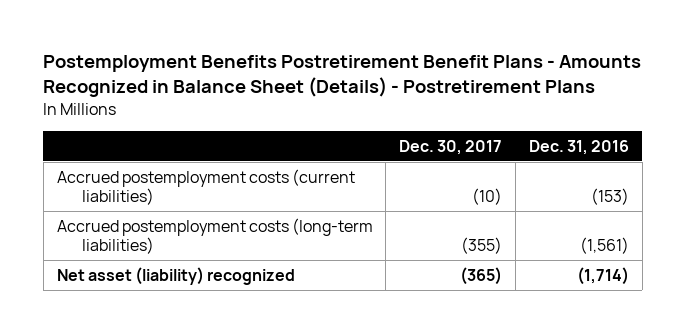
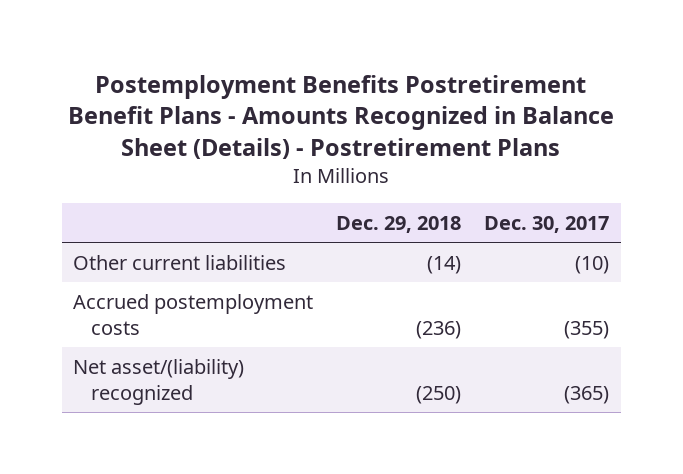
- | Dec. 30, 2017 | Dec. 31, 2016
+ | Dec. 29, 2018 | Dec. 30, 2017
- Accrued postemployment costs (current liabilities) | (10) | (153)
- Accrued postemployment costs (long-term liabilities) | (355) | (1,561)
- Net asset (liability) recognized | (365) | (1,714)
+ Other current liabilities | (14) | (10)
+ Accrued postemployment costs | (236) | (355)
+ Net asset/(liability) recognized | (250) | (365)

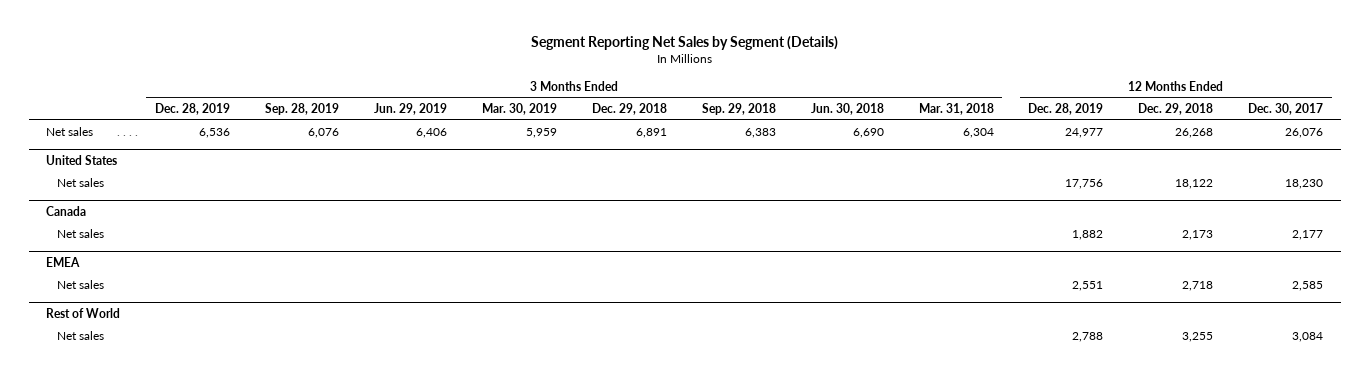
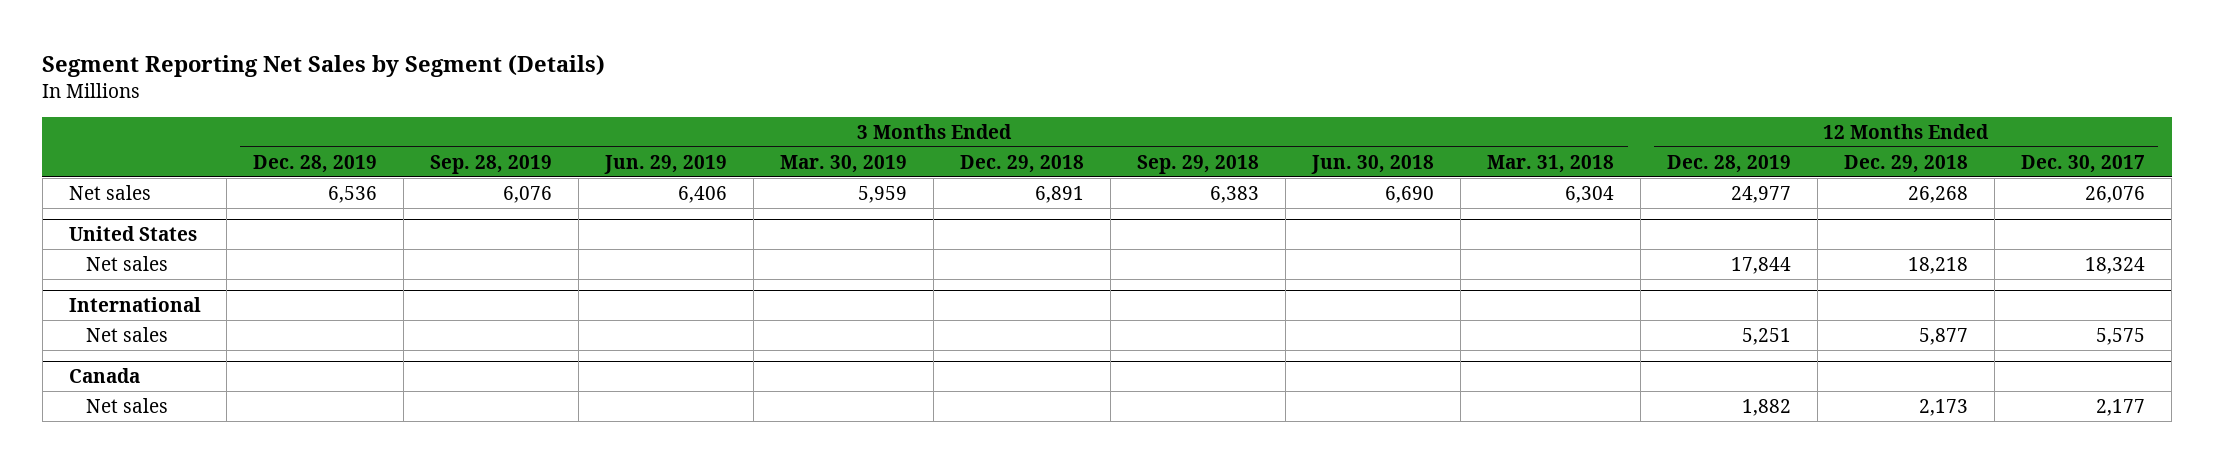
@ United States
- Net sales | | | | | | | | | 17,756 | 18,122 | 18,230
+ Net sales | | | | | | | | | 17,844 | 18,218 | 18,324
+ International
+ Net sales | | | | | | | | | 5,251 | 5,877 | 5,575
- EMEA
- Net sales | | | | | | | | | 2,551 | 2,718 | 2,585
- Rest of World
- Net sales | | | | | | | | | 2,788 | 3,255 | 3,084

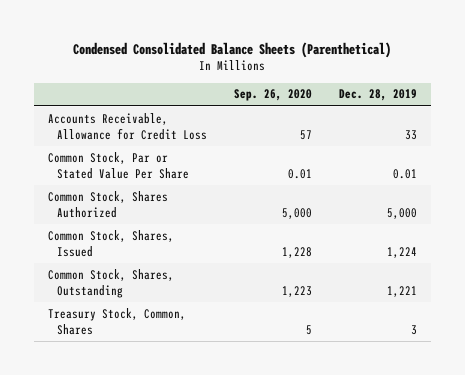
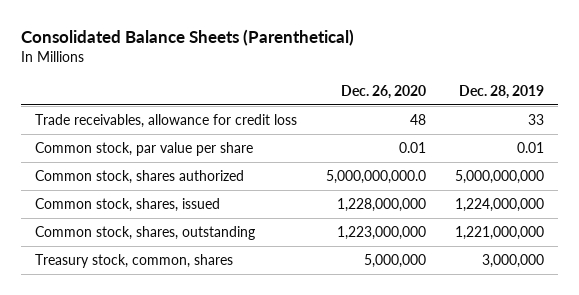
- Condensed Consolidated Balance Sheets (Parenthetical)
+ Consolidated Balance Sheets (Parenthetical)
- | Sep. 26, 2020 | Dec. 28, 2019
+ | Dec. 26, 2020 | Dec. 28, 2019
- Accounts Receivable, Allowance for Credit Loss | 57 | 33
- Common Stock, Par or Stated Value Per Share | 0.01 | 0.01
- Common Stock, Shares Authorized | 5,000 | 5,000
- Common Stock, Shares, Issued | 1,228 | 1,224
- Common Stock, Shares, Outstanding | 1,223 | 1,221
- Treasury Stock, Common, Shares | 5 | 3
+ Trade receivables, allowance for credit loss | 48 | 33
+ Common stock, par value per share | 0.01 | 0.01
+ Common stock, shares authorized | 5,000,000,000.0 | 5,000,000,000
+ Common stock, shares, issued | 1,228,000,000 | 1,224,000,000
+ Common stock, shares, outstanding | 1,223,000,000 | 1,221,000,000
+ Treasury stock, common, shares | 5,000,000 | 3,000,000

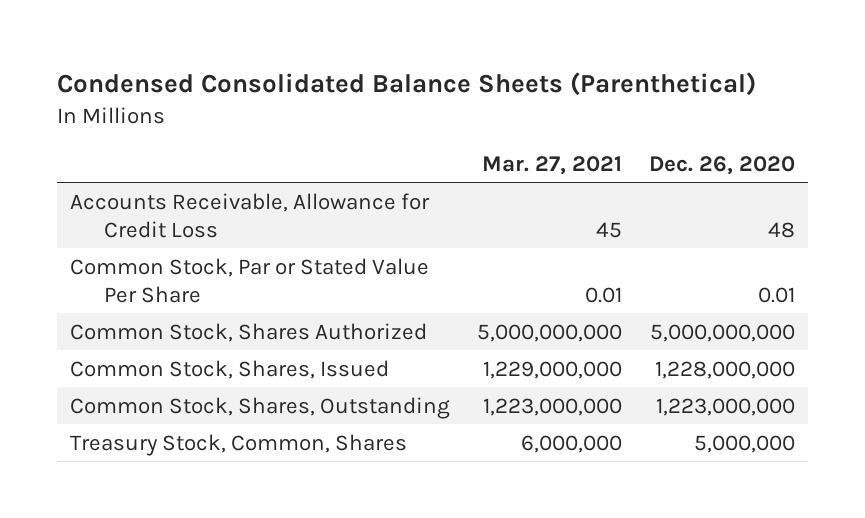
- Consolidated Balance Sheets (Parenthetical)
+ Condensed Consolidated Balance Sheets (Parenthetical)
- | Dec. 26, 2020 | Dec. 28, 2019
+ | Mar. 27, 2021 | Dec. 26, 2020
- Trade receivables, allowance for credit loss | 48 | 33
- Common stock, par value per share | 0.01 | 0.01
- Common stock, shares authorized | 5,000,000,000.0 | 5,000,000,000
- Common stock, shares, issued | 1,228,000,000 | 1,224,000,000
- Common stock, shares, outstanding | 1,223,000,000 | 1,221,000,000
- Treasury stock, common, shares | 5,000,000 | 3,000,000
+ Accounts Receivable, Allowance for Credit Loss | 45 | 48
+ Common Stock, Par or Stated Value Per Share | 0.01 | 0.01
+ Common Stock, Shares Authorized | 5,000,000,000 | 5,000,000,000
+ Common Stock, Shares, Issued | 1,229,000,000 | 1,228,000,000
+ Common Stock, Shares, Outstanding | 1,223,000,000 | 1,223,000,000
+ Treasury Stock, Common, Shares | 6,000,000 | 5,000,000

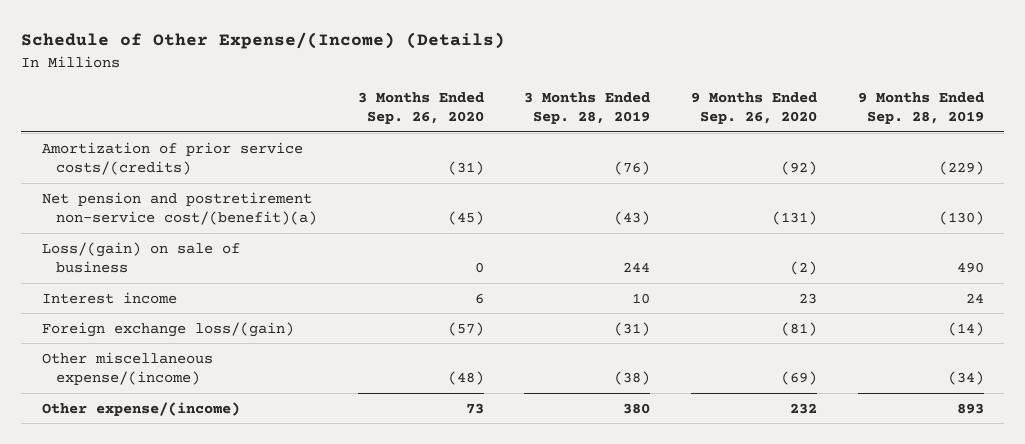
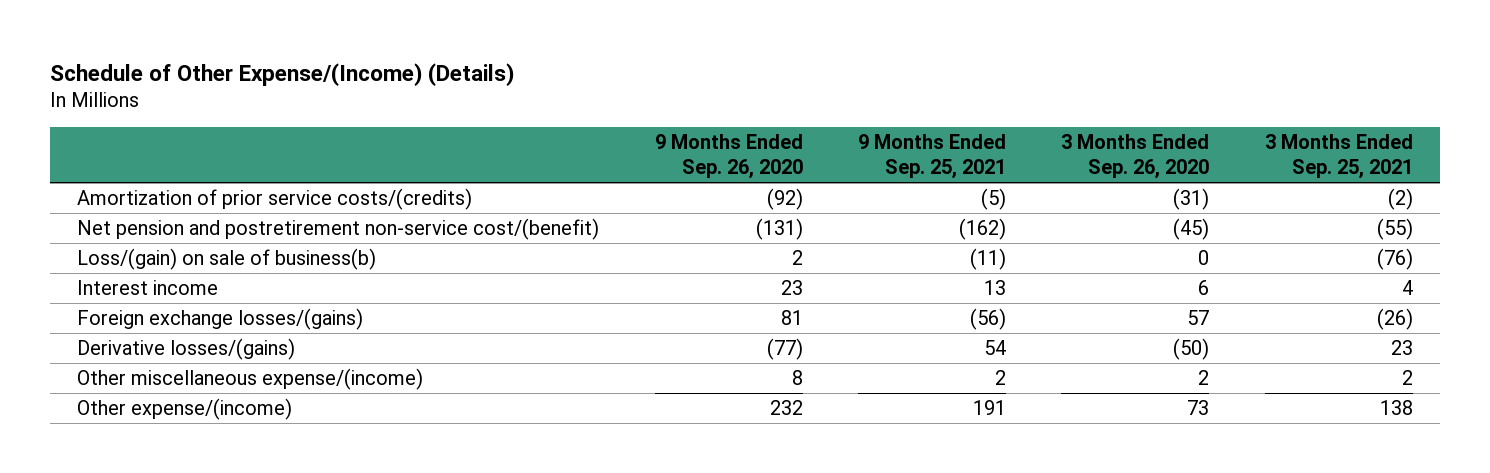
- | 3 Months Ended Sep. 26, 2020 | 3 Months Ended Sep. 28, 2019 | 9 Months Ended Sep. 26, 2020 | 9 Months Ended Sep. 28, 2019
+ | 9 Months Ended Sep. 26, 2020 | 9 Months Ended Sep. 25, 2021 | 3 Months Ended Sep. 26, 2020 | 3 Months Ended Sep. 25, 2021
- Net pension and postretirement non-service cost/(benefit)(a) | (45) | (43) | (131) | (130)
- Loss/(gain) on sale of business | 0 | 244 | (2) | 490
+ Net pension and postretirement non-service cost/(benefit) | (131) | (162) | (45) | (55)
+ Loss/(gain) on sale of business(b) | 2 | (11) | 0 | (76)
- Foreign exchange loss/(gain) | (57) | (31) | (81) | (14)
- Other miscellaneous expense/(income) | (48) | (38) | (69) | (34)
+ Foreign exchange losses/(gains) | 81 | (56) | 57 | (26)
+ Derivative losses/(gains) | (77) | 54 | (50) | 23
+ Other miscellaneous expense/(income) | 8 | 2 | 2 | 2

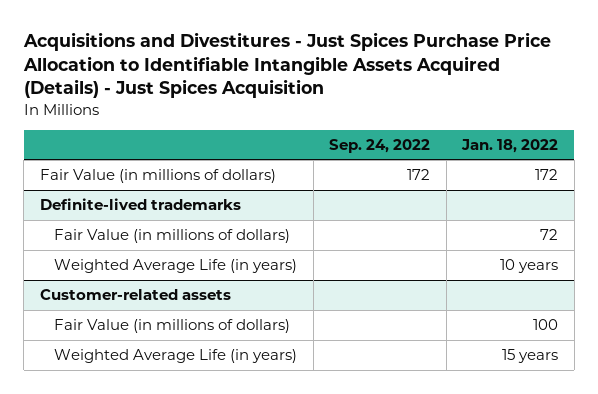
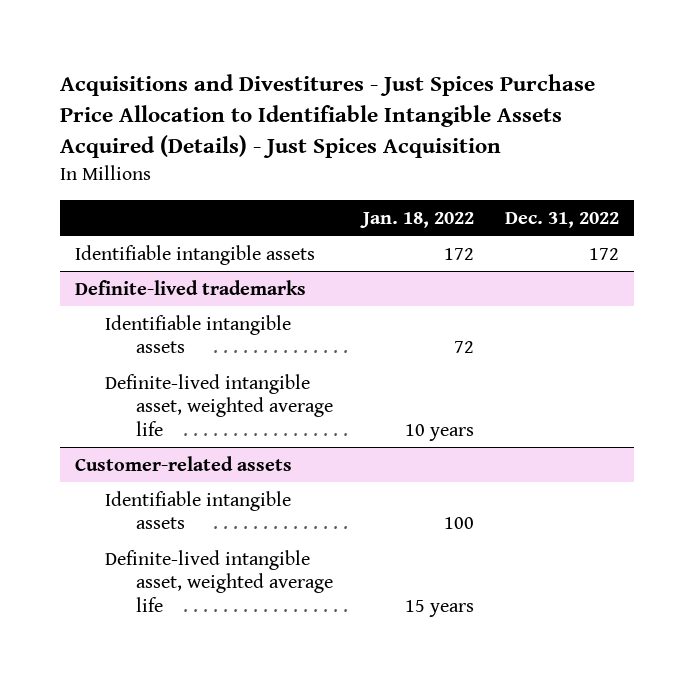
- | Sep. 24, 2022 | Jan. 18, 2022
+ | Jan. 18, 2022 | Dec. 31, 2022
- Fair Value (in millions of dollars) | 172 | 172
+ Identifiable intangible assets | 172 | 172
@ Definite-lived trademarks
- Fair Value (in millions of dollars) | | 72
- Weighted Average Life (in years) | | 10 years
+ Identifiable intangible assets | 72 |
+ Definite-lived intangible asset, weighted average life | 10 years |
@ Customer-related assets
- Fair Value (in millions of dollars) | | 100
- Weighted Average Life (in years) | | 15 years
+ Identifiable intangible assets | 100 |
+ Definite-lived intangible asset, weighted average life | 15 years |

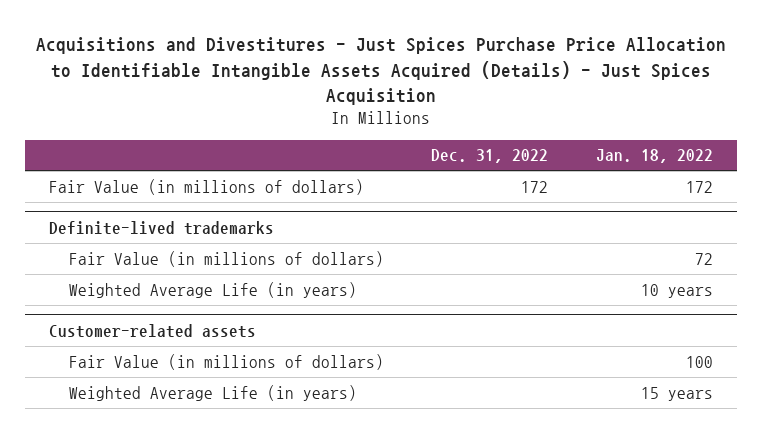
- | Jan. 18, 2022 | Dec. 31, 2022
+ | Dec. 31, 2022 | Jan. 18, 2022
- Identifiable intangible assets | 172 | 172
+ Fair Value (in millions of dollars) | 172 | 172
@ Definite-lived trademarks
- Identifiable intangible assets | 72 |
- Definite-lived intangible asset, weighted average life | 10 years |
+ Fair Value (in millions of dollars) | | 72
+ Weighted Average Life (in years) | | 10 years
@ Customer-related assets
- Identifiable intangible assets | 100 |
- Definite-lived intangible asset, weighted average life | 15 years |
+ Fair Value (in millions of dollars) | | 100
+ Weighted Average Life (in years) | | 15 years

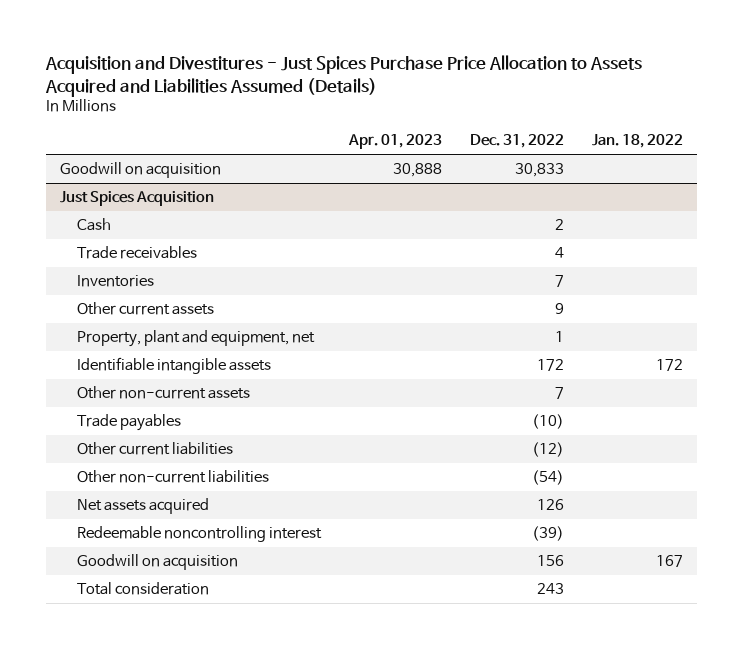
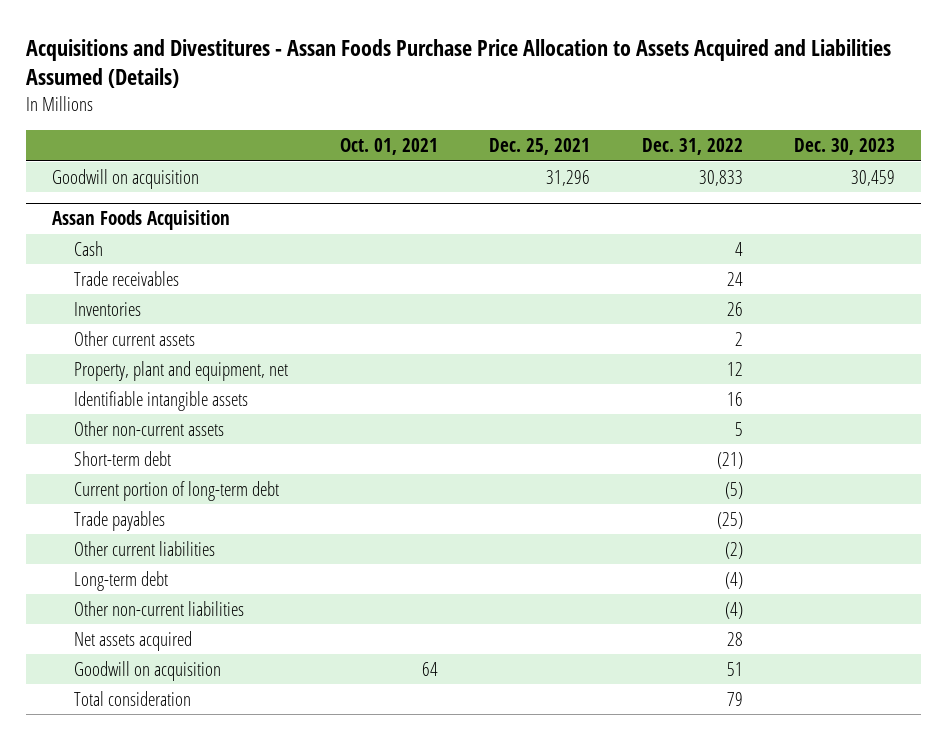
- Acquisition and Divestitures - Just Spices Purchase Price Allocation to Assets Acquired and Liabilities Assumed (Details)
+ Acquisitions and Divestitures - Assan Foods Purchase Price Allocation to Assets Acquired and Liabilities Assumed (Details)
- | Apr. 01, 2023 | Dec. 31, 2022 | Jan. 18, 2022
+ | Oct. 01, 2021 | Dec. 25, 2021 | Dec. 31, 2022 | Dec. 30, 2023
- Just Spices Acquisition
- Cash | | 2 |
- Trade receivables | | 4 |
- Inventories | | 7 |
- Other current assets | | 9 |
- Property, plant and equipment, net | | 1 |
- Identifiable intangible assets | | 172 | 172
- Other non-current assets | | 7 |
- Trade payables | | (10) |
- Other current liabilities | | (12) |
- Other non-current liabilities | | (54) |
- Net assets acquired | | 126 |
- Redeemable noncontrolling interest | | (39) |
- Goodwill on acquisition | | 156 | 167
- Total consideration | | 243 |
+ Assan Foods Acquisition
+ Cash | | | 4 |
+ Trade receivables | | | 24 |
+ Inventories | | | 26 |
+ Other current assets | | | 2 |
+ Property, plant and equipment, net | | | 12 |
+ Identifiable intangible assets | | | 16 |
+ Other non-current assets | | | 5 |
+ Short-term debt | | | (21) |
+ Current portion of long-term debt | | | (5) |
+ Trade payables | | | (25) |
+ Other current liabilities | | | (2) |
+ Long-term debt | | | (4) |
+ Other non-current liabilities | | | (4) |
+ Net assets acquired | | | 28 |
+ Goodwill on acquisition | 64 | | 51 |
+ Total consideration | | | 79 |

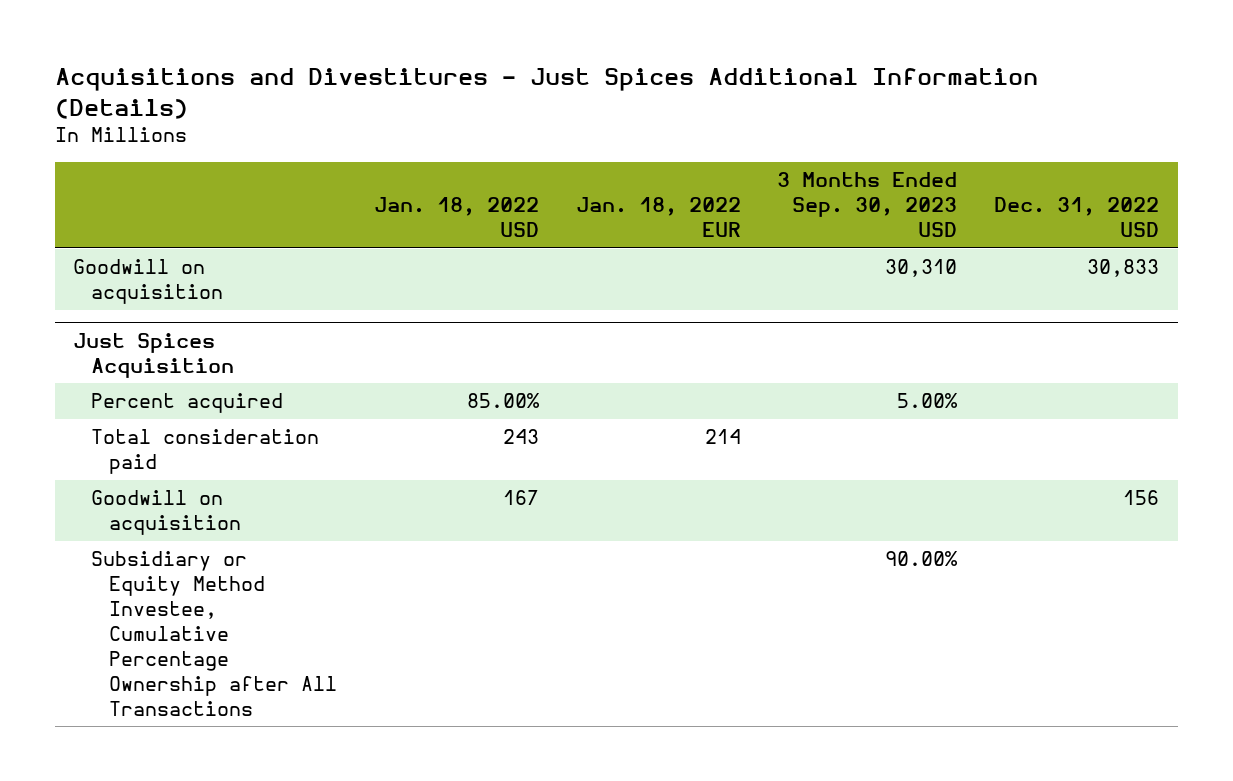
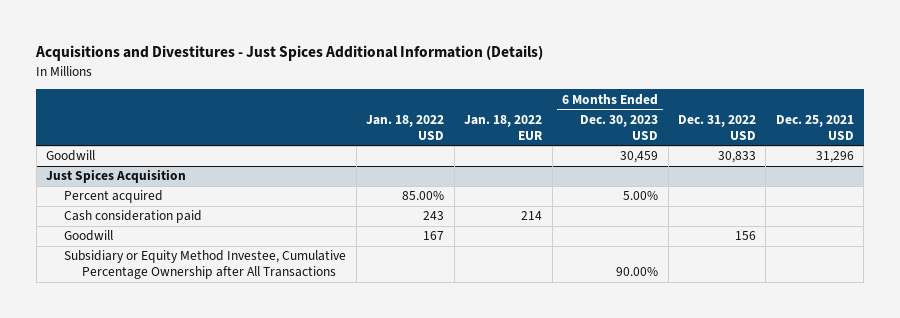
- | Jan. 18, 2022 USD | Jan. 18, 2022 EUR | 3 Months Ended Sep. 30, 2023 USD | Dec. 31, 2022 USD
+ | Jan. 18, 2022 USD | Jan. 18, 2022 EUR | 6 Months Ended Dec. 30, 2023 USD | Dec. 31, 2022 USD | Dec. 25, 2021 USD
- Goodwill on acquisition | | | 30,310 | 30,833
+ Goodwill | | | 30,459 | 30,833 | 31,296
@ Just Spices Acquisition
- Total consideration paid | 243 | 214 | |
- Goodwill on acquisition | 167 | | | 156
+ Cash consideration paid | 243 | 214 | | |
+ Goodwill | 167 | | | 156 |

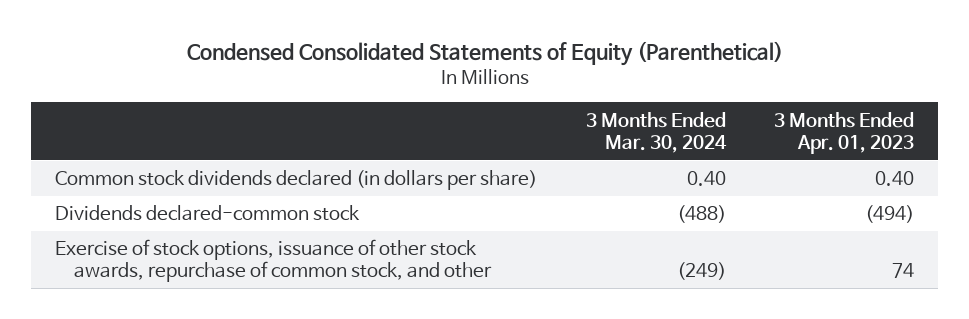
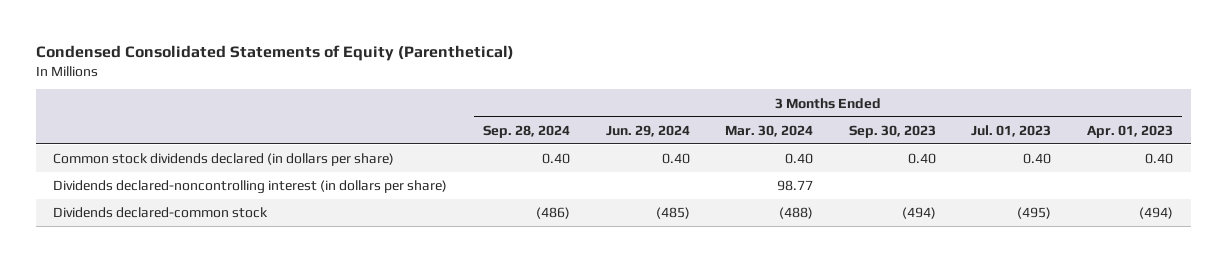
- | 3 Months Ended Mar. 30, 2024 | 3 Months Ended Apr. 01, 2023
+ | 3 Months Ended Sep. 28, 2024 | 3 Months Ended Jun. 29, 2024 | 3 Months Ended Mar. 30, 2024 | 3 Months Ended Sep. 30, 2023 | 3 Months Ended Jul. 01, 2023 | 3 Months Ended Apr. 01, 2023
+ Dividends declared-noncontrolling interest (in dollars per share) | | | 98.77 | | |
- Exercise of stock options, issuance of other stock awards, repurchase of common stock, and other | (249) | 74

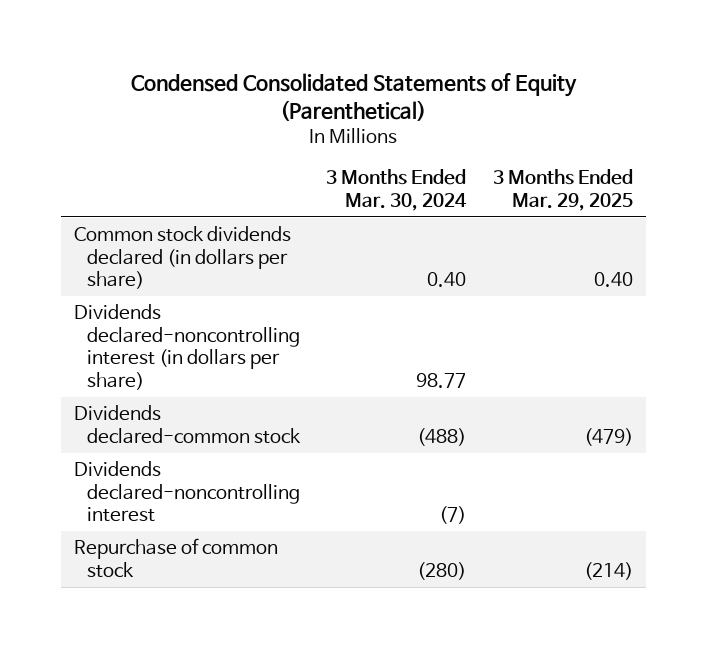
- | 3 Months Ended Sep. 28, 2024 | 3 Months Ended Jun. 29, 2024 | 3 Months Ended Mar. 30, 2024 | 3 Months Ended Sep. 30, 2023 | 3 Months Ended Jul. 01, 2023 | 3 Months Ended Apr. 01, 2023
+ | 3 Months Ended Mar. 30, 2024 | 3 Months Ended Mar. 29, 2025
+ Dividends declared-noncontrolling interest | (7) |
+ Repurchase of common stock | (280) | (214)

